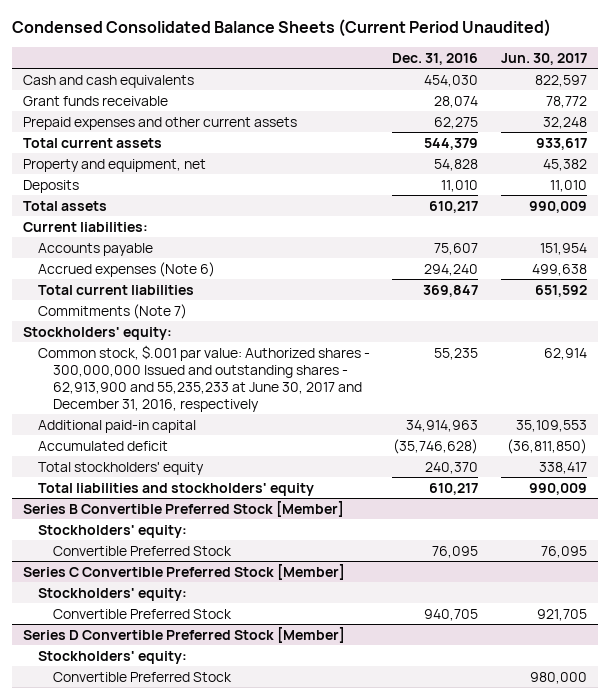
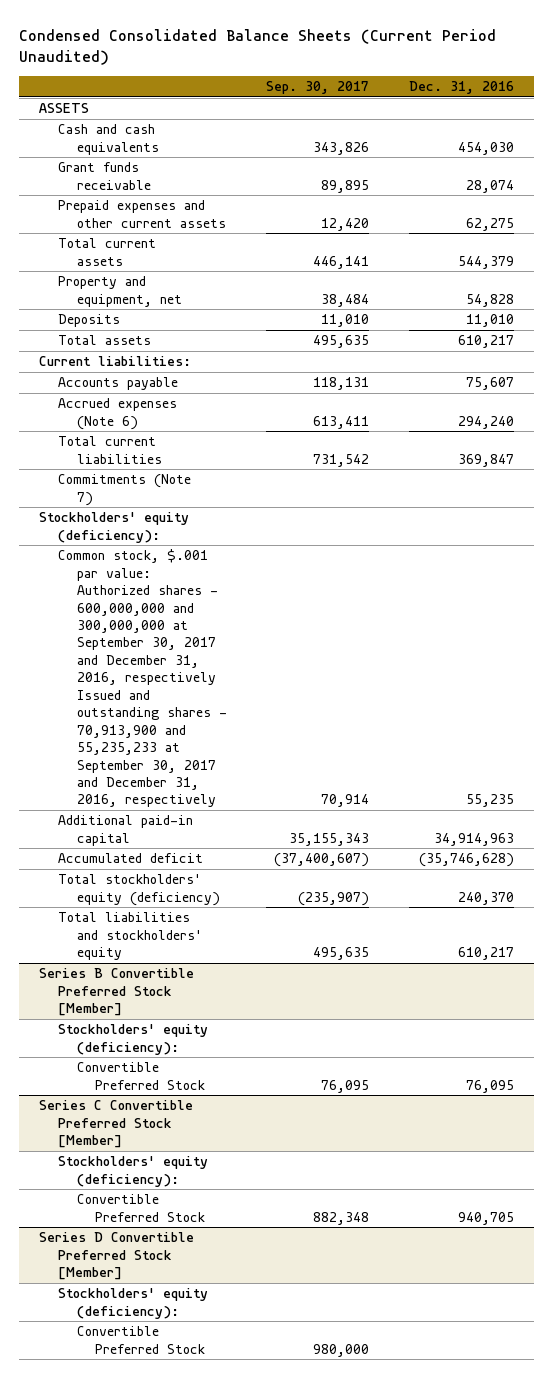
- | Dec. 31, 2016 | Jun. 30, 2017
+ | Sep. 30, 2017 | Dec. 31, 2016
+ ASSETS
- Stockholders' equity:
- Common stock, $.001 par value: Authorized shares - 300,000,000 Issued and outstanding shares - 62,913,900 and 55,235,233 at June 30, 2017 and December 31, 2016, respectively | 55,235 | 62,914
+ Stockholders' equity (deficiency):
+ Common stock, $.001 par value: Authorized shares - 600,000,000 and 300,000,000 at September 30, 2017 and December 31, 2016, respectively Issued and outstanding shares - 70,913,900 and 55,235,233 at September 30, 2017 and December 31, 2016, respectively | 70,914 | 55,235
- Total stockholders' equity | 240,370 | 338,417
+ Total stockholders' equity (deficiency) | (235,907) | 240,370
@ Series B Convertible Preferred Stock [Member]
- Stockholders' equity:
+ Stockholders' equity (deficiency):
@ Series C Convertible Preferred Stock [Member]
- Stockholders' equity:
+ Stockholders' equity (deficiency):
@ Series D Convertible Preferred Stock [Member]
- Stockholders' equity:
+ Stockholders' equity (deficiency):

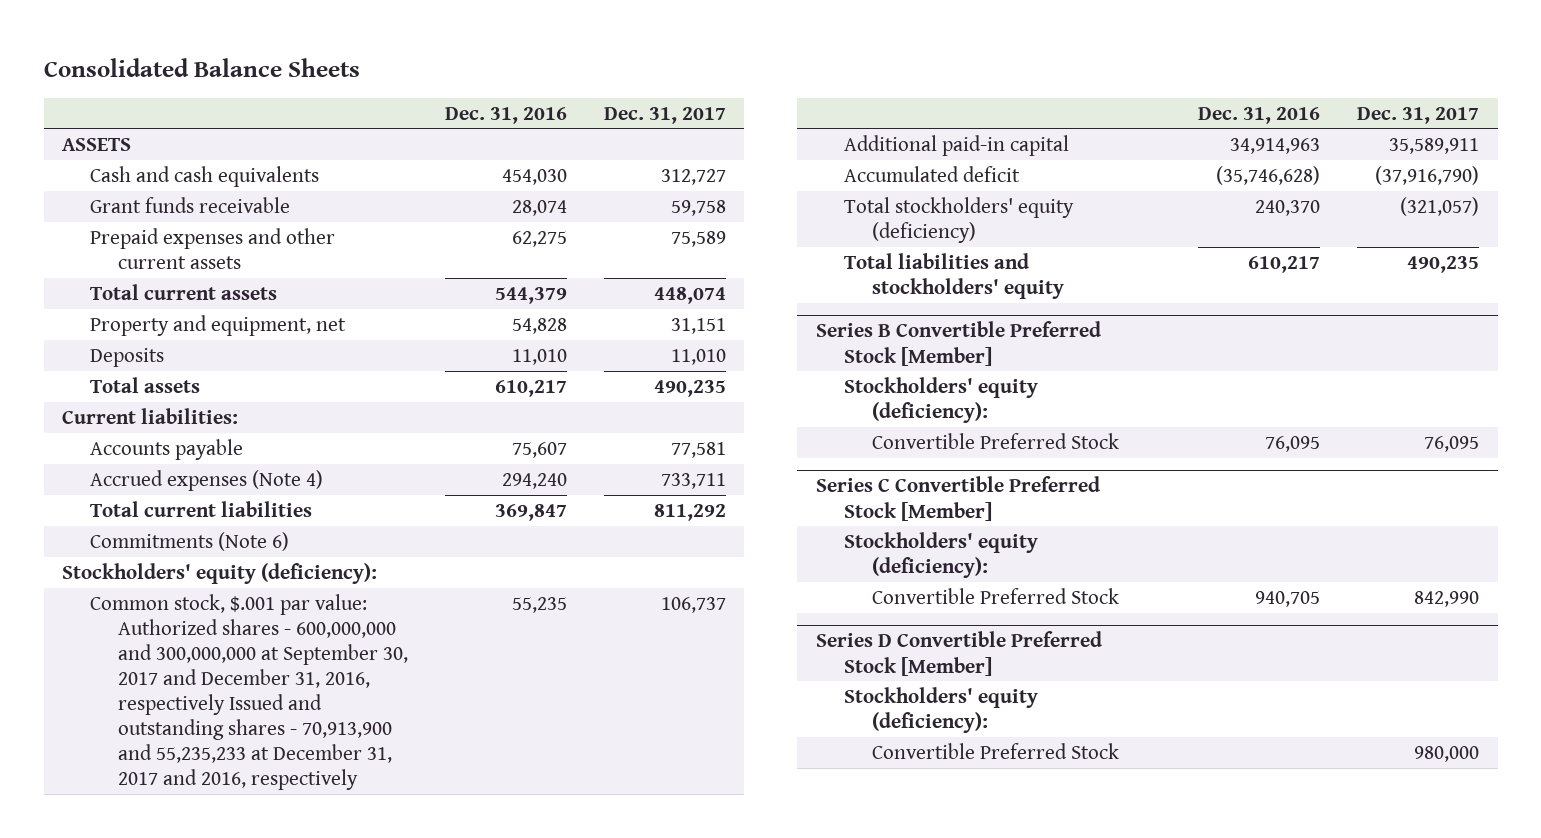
- Condensed Consolidated Balance Sheets (Current Period Unaudited)
+ Consolidated Balance Sheets
- | Sep. 30, 2017 | Dec. 31, 2016
+ | Dec. 31, 2016 | Dec. 31, 2017
- Accrued expenses (Note 6) | 613,411 | 294,240
+ Accrued expenses (Note 4) | 294,240 | 733,711
- Commitments (Note 7)
+ Commitments (Note 6)
- Common stock, $.001 par value: Authorized shares - 600,000,000 and 300,000,000 at September 30, 2017 and December 31, 2016, respectively Issued and outstanding shares - 70,913,900 and 55,235,233 at September 30, 2017 and December 31, 2016, respectively | 70,914 | 55,235
+ Common stock, $.001 par value: Authorized shares - 600,000,000 and 300,000,000 at September 30, 2017 and December 31, 2016, respectively Issued and outstanding shares - 70,913,900 and 55,235,233 at December 31, 2017 and 2016, respectively | 55,235 | 106,737

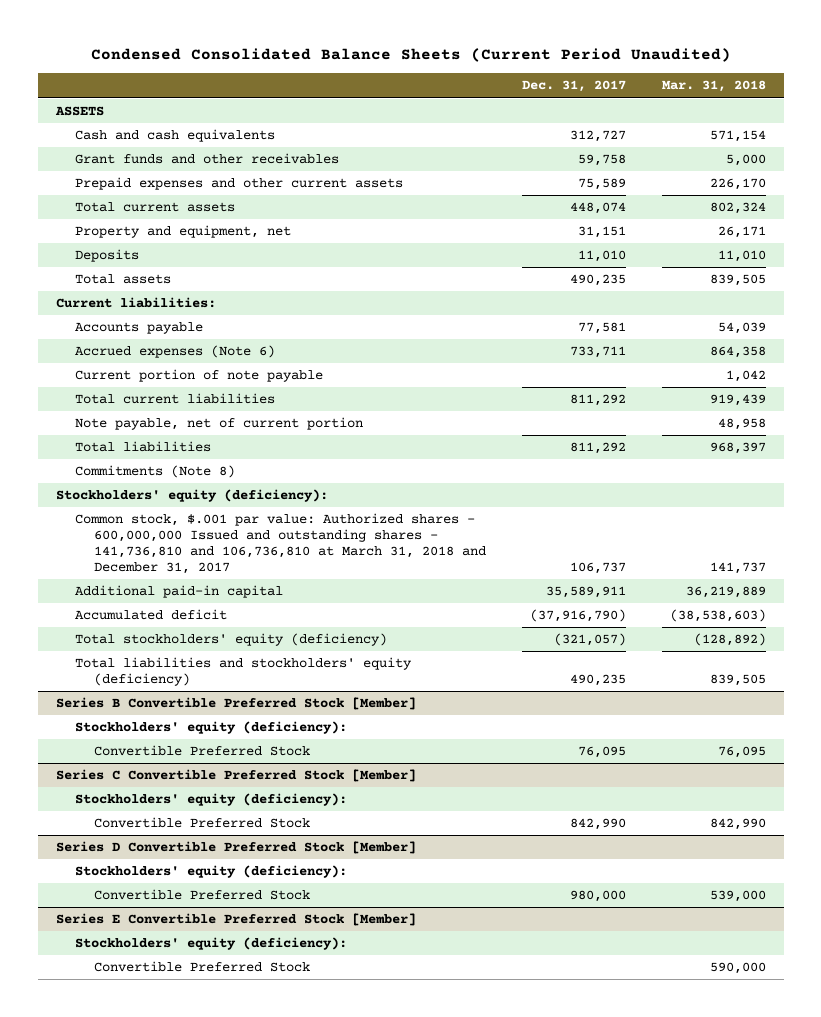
- Consolidated Balance Sheets
+ Condensed Consolidated Balance Sheets (Current Period Unaudited)
- | Dec. 31, 2016 | Dec. 31, 2017
+ | Dec. 31, 2017 | Mar. 31, 2018
- Grant funds receivable | 28,074 | 59,758
+ Grant funds and other receivables | 59,758 | 5,000
- Accrued expenses (Note 4) | 294,240 | 733,711
+ Accrued expenses (Note 6) | 733,711 | 864,358
+ Current portion of note payable | | 1,042
- Commitments (Note 6)
+ Note payable, net of current portion | | 48,958
+ Total liabilities | 811,292 | 968,397
+ Commitments (Note 8)
- Common stock, $.001 par value: Authorized shares - 600,000,000 and 300,000,000 at September 30, 2017 and December 31, 2016, respectively Issued and outstanding shares - 70,913,900 and 55,235,233 at December 31, 2017 and 2016, respectively | 55,235 | 106,737
+ Common stock, $.001 par value: Authorized shares - 600,000,000 Issued and outstanding shares - 141,736,810 and 106,736,810 at March 31, 2018 and December 31, 2017 | 106,737 | 141,737
- Total liabilities and stockholders' equity | 610,217 | 490,235
+ Total liabilities and stockholders' equity (deficiency) | 490,235 | 839,505
+ Series E Convertible Preferred Stock [Member]
+ Stockholders' equity (deficiency):
+ Convertible Preferred Stock | | 590,000

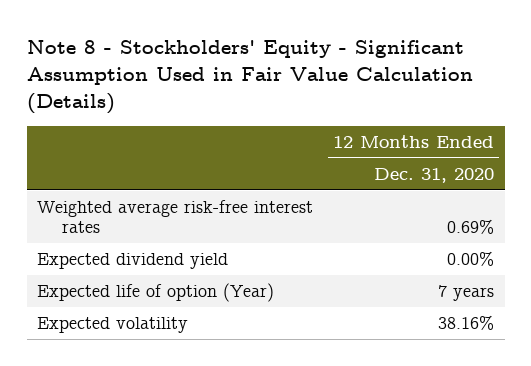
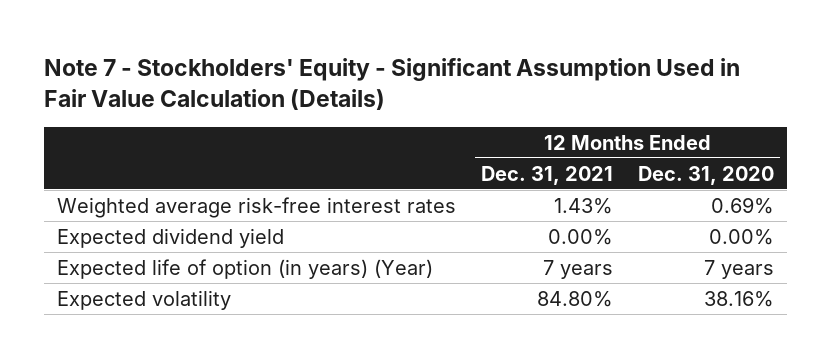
- Note 8 - Stockholders' Equity - Significant Assumption Used in Fair Value Calculation (Details)
+ Note 7 - Stockholders' Equity - Significant Assumption Used in Fair Value Calculation (Details)
- | 12 Months Ended Dec. 31, 2020
+ | 12 Months Ended Dec. 31, 2021 | 12 Months Ended Dec. 31, 2020
- Expected life of option (Year) | 7 years
+ Expected life of option (in years) (Year) | 7 years | 7 years

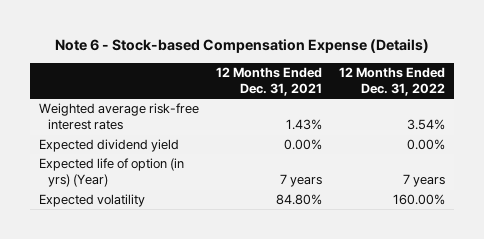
- Note 7 - Stockholders' Equity - Significant Assumption Used in Fair Value Calculation (Details)
+ Note 6 - Stock-based Compensation Expense (Details)
- | 12 Months Ended Dec. 31, 2021 | 12 Months Ended Dec. 31, 2020
+ | 12 Months Ended Dec. 31, 2021 | 12 Months Ended Dec. 31, 2022
- Expected life of option (in years) (Year) | 7 years | 7 years
+ Expected life of option (in yrs) (Year) | 7 years | 7 years

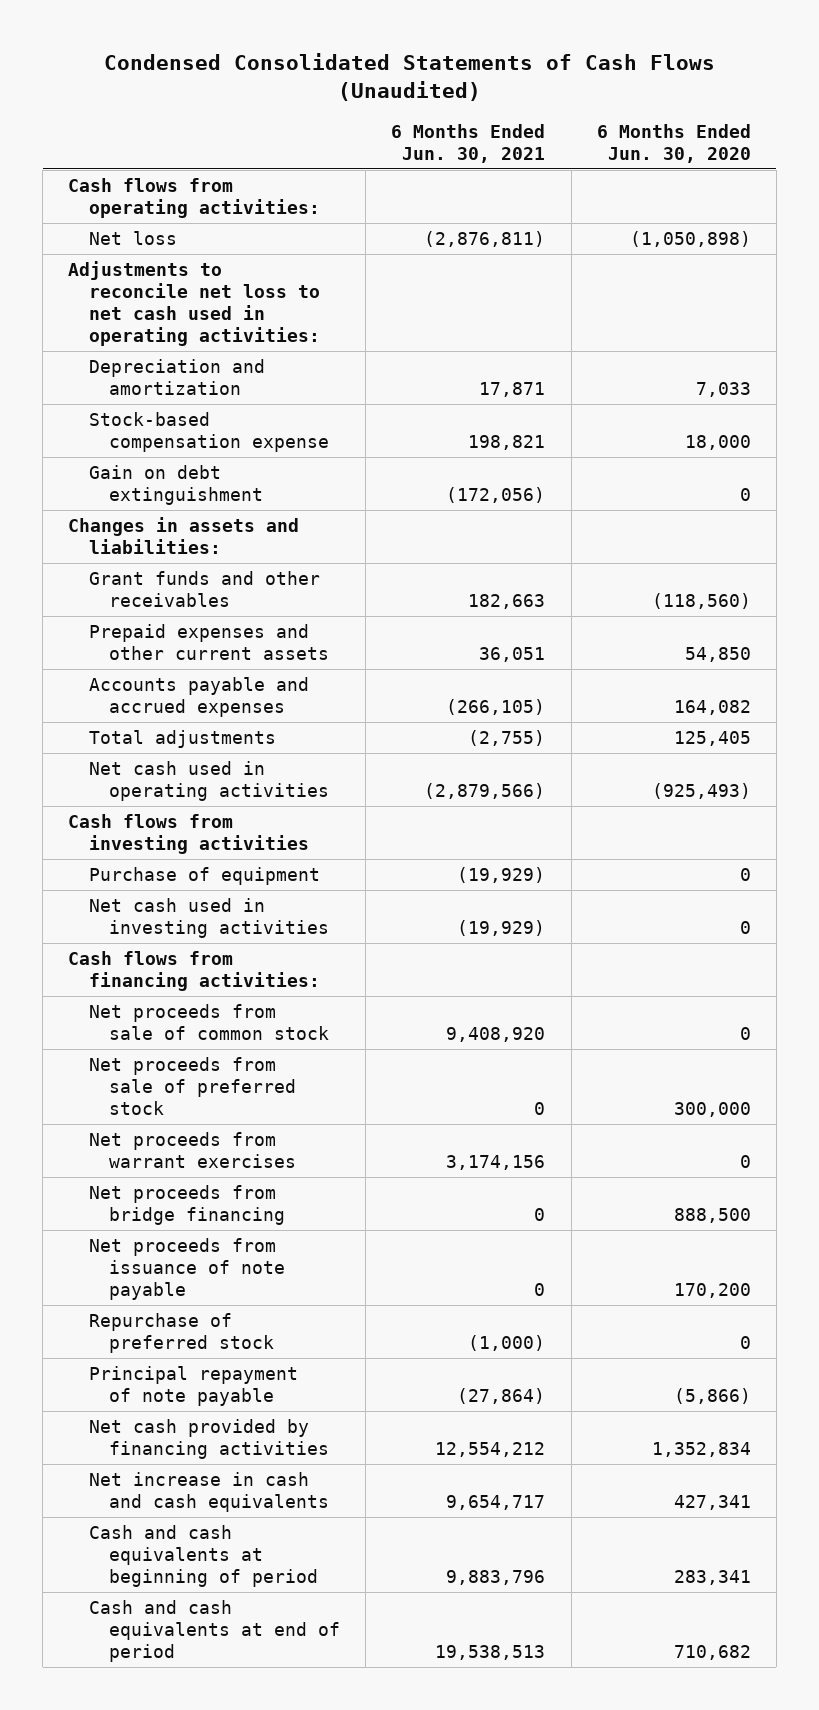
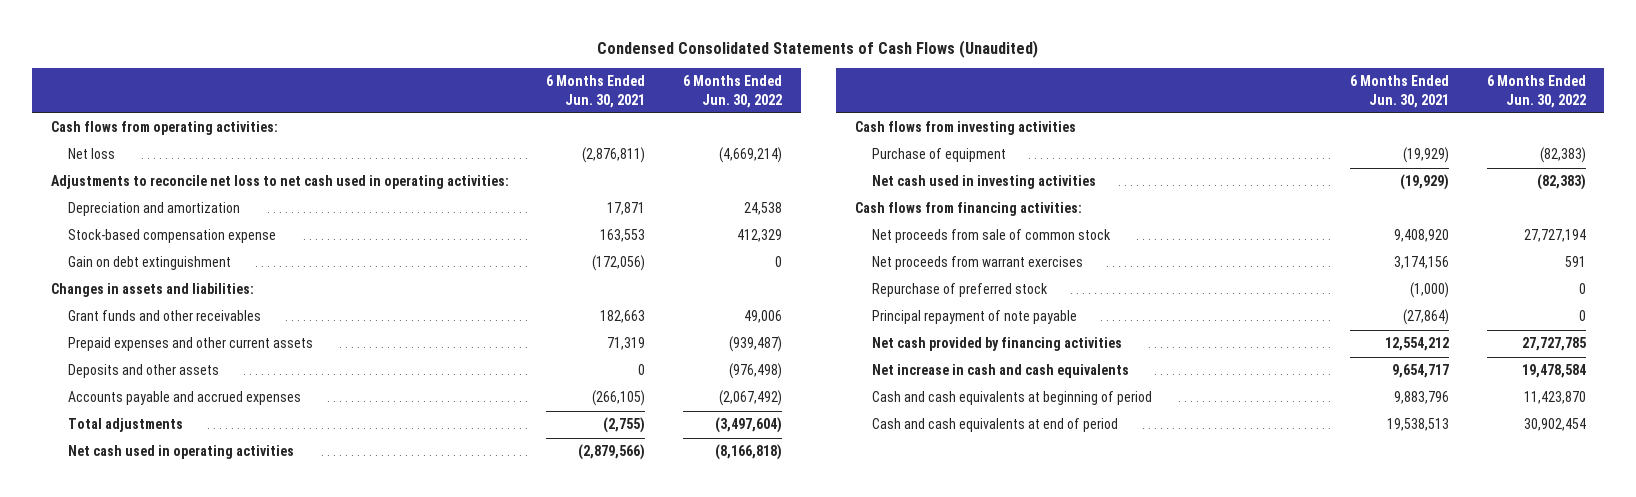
- | 6 Months Ended Jun. 30, 2021 | 6 Months Ended Jun. 30, 2020
+ | 6 Months Ended Jun. 30, 2021 | 6 Months Ended Jun. 30, 2022
- Stock-based compensation expense | 198,821 | 18,000
+ Stock-based compensation expense | 163,553 | 412,329
- Prepaid expenses and other current assets | 36,051 | 54,850
+ Prepaid expenses and other current assets | 71,319 | (939,487)
+ Deposits and other assets | 0 | (976,498)
- Net proceeds from sale of preferred stock | 0 | 300,000
- Net proceeds from bridge financing | 0 | 888,500
- Net proceeds from issuance of note payable | 0 | 170,200

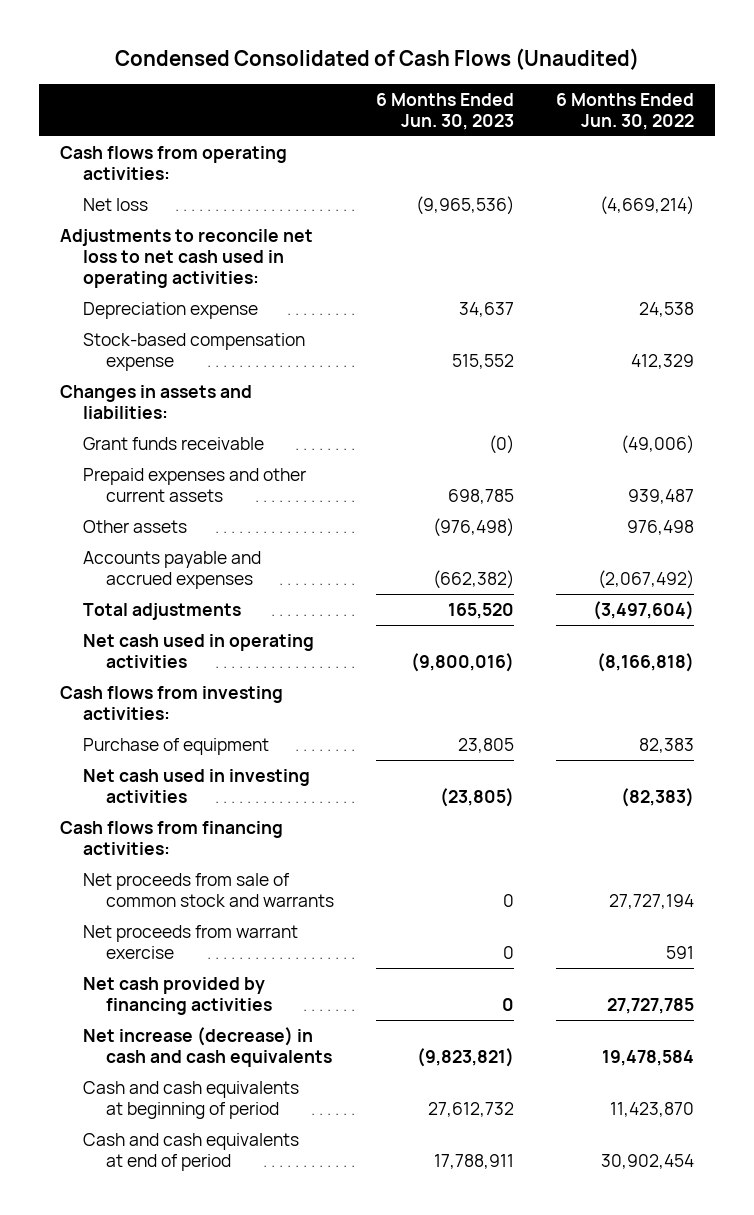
- Condensed Consolidated Statements of Cash Flows (Unaudited)
+ Condensed Consolidated of Cash Flows (Unaudited)
- | 6 Months Ended Jun. 30, 2021 | 6 Months Ended Jun. 30, 2022
+ | 6 Months Ended Jun. 30, 2023 | 6 Months Ended Jun. 30, 2022
- Depreciation and amortization | 17,871 | 24,538
+ Depreciation expense | 34,637 | 24,538
- Gain on debt extinguishment | (172,056) | 0
- Grant funds and other receivables | 182,663 | 49,006
- Prepaid expenses and other current assets | 71,319 | (939,487)
- Deposits and other assets | 0 | (976,498)
+ Grant funds receivable | (0) | (49,006)
+ Prepaid expenses and other current assets | 698,785 | 939,487
+ Other assets | (976,498) | 976,498
- Cash flows from investing activities
- Purchase of equipment | (19,929) | (82,383)
+ Cash flows from investing activities:
+ Purchase of equipment | 23,805 | 82,383
- Net proceeds from sale of common stock | 9,408,920 | 27,727,194
- Net proceeds from warrant exercises | 3,174,156 | 591
- Repurchase of preferred stock | (1,000) | 0
- Principal repayment of note payable | (27,864) | 0
+ Net proceeds from sale of common stock and warrants | 0 | 27,727,194
+ Net proceeds from warrant exercise | 0 | 591
- Net increase in cash and cash equivalents | 9,654,717 | 19,478,584
+ Net increase (decrease) in cash and cash equivalents | (9,823,821) | 19,478,584

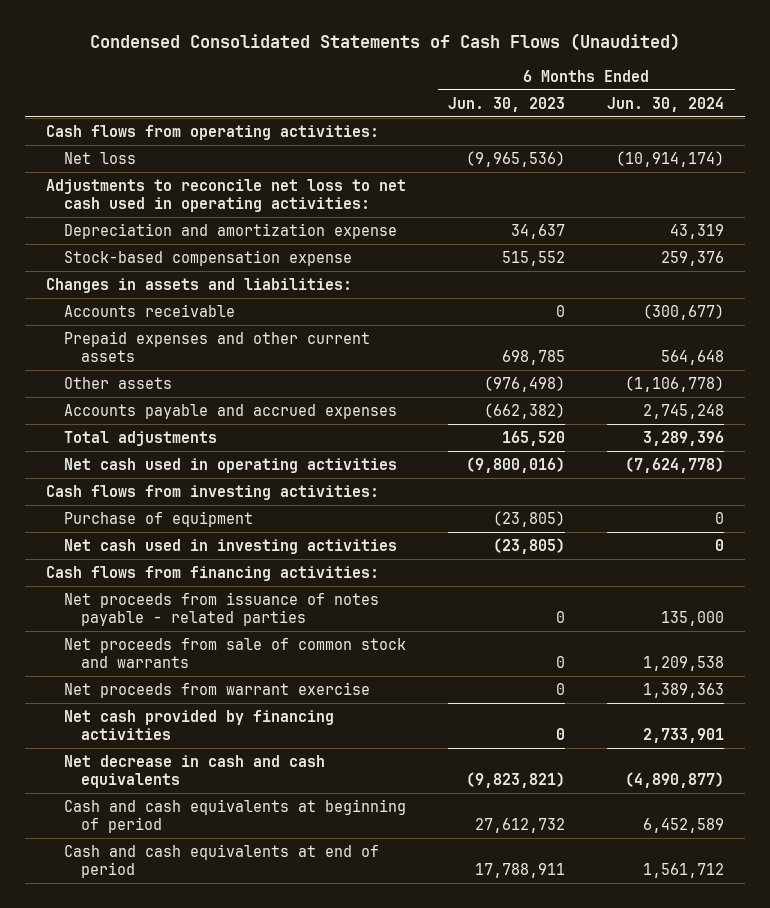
- Condensed Consolidated of Cash Flows (Unaudited)
+ Condensed Consolidated Statements of Cash Flows (Unaudited)
- | 6 Months Ended Jun. 30, 2023 | 6 Months Ended Jun. 30, 2022
+ | 6 Months Ended Jun. 30, 2023 | 6 Months Ended Jun. 30, 2024
- Depreciation expense | 34,637 | 24,538
+ Depreciation and amortization expense | 34,637 | 43,319
- Grant funds receivable | (0) | (49,006)
+ Accounts receivable | 0 | (300,677)
- Purchase of equipment | 23,805 | 82,383
+ Purchase of equipment | (23,805) | 0
+ Net proceeds from issuance of notes payable - related parties | 0 | 135,000
- Net increase (decrease) in cash and cash equivalents | (9,823,821) | 19,478,584
+ Net decrease in cash and cash equivalents | (9,823,821) | (4,890,877)

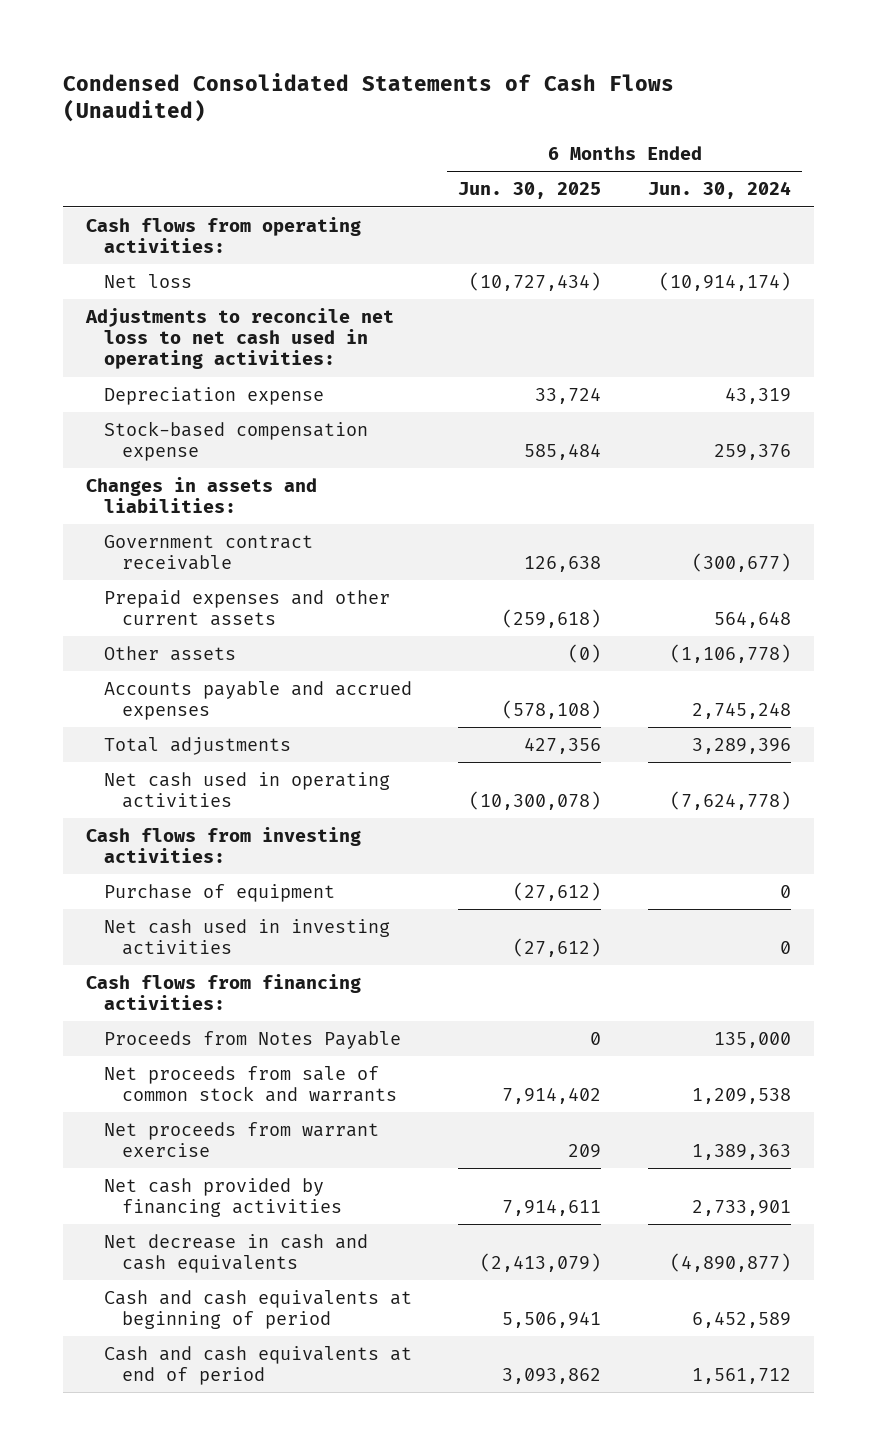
- | 6 Months Ended Jun. 30, 2023 | 6 Months Ended Jun. 30, 2024
+ | 6 Months Ended Jun. 30, 2025 | 6 Months Ended Jun. 30, 2024
- Depreciation and amortization expense | 34,637 | 43,319
+ Depreciation expense | 33,724 | 43,319
- Accounts receivable | 0 | (300,677)
+ Government contract receivable | 126,638 | (300,677)
- Net proceeds from issuance of notes payable - related parties | 0 | 135,000
+ Proceeds from Notes Payable | 0 | 135,000

